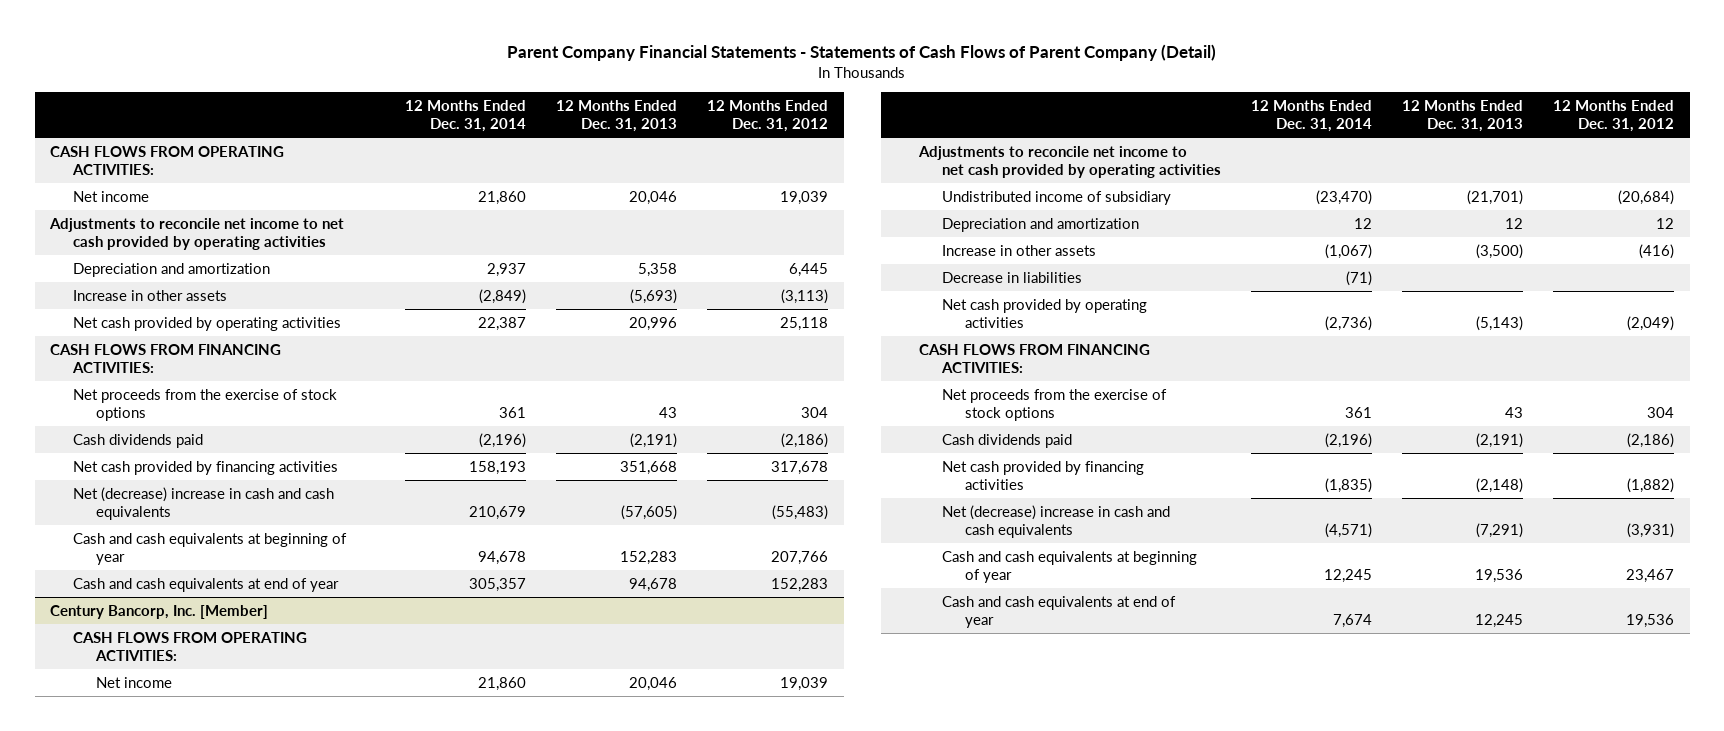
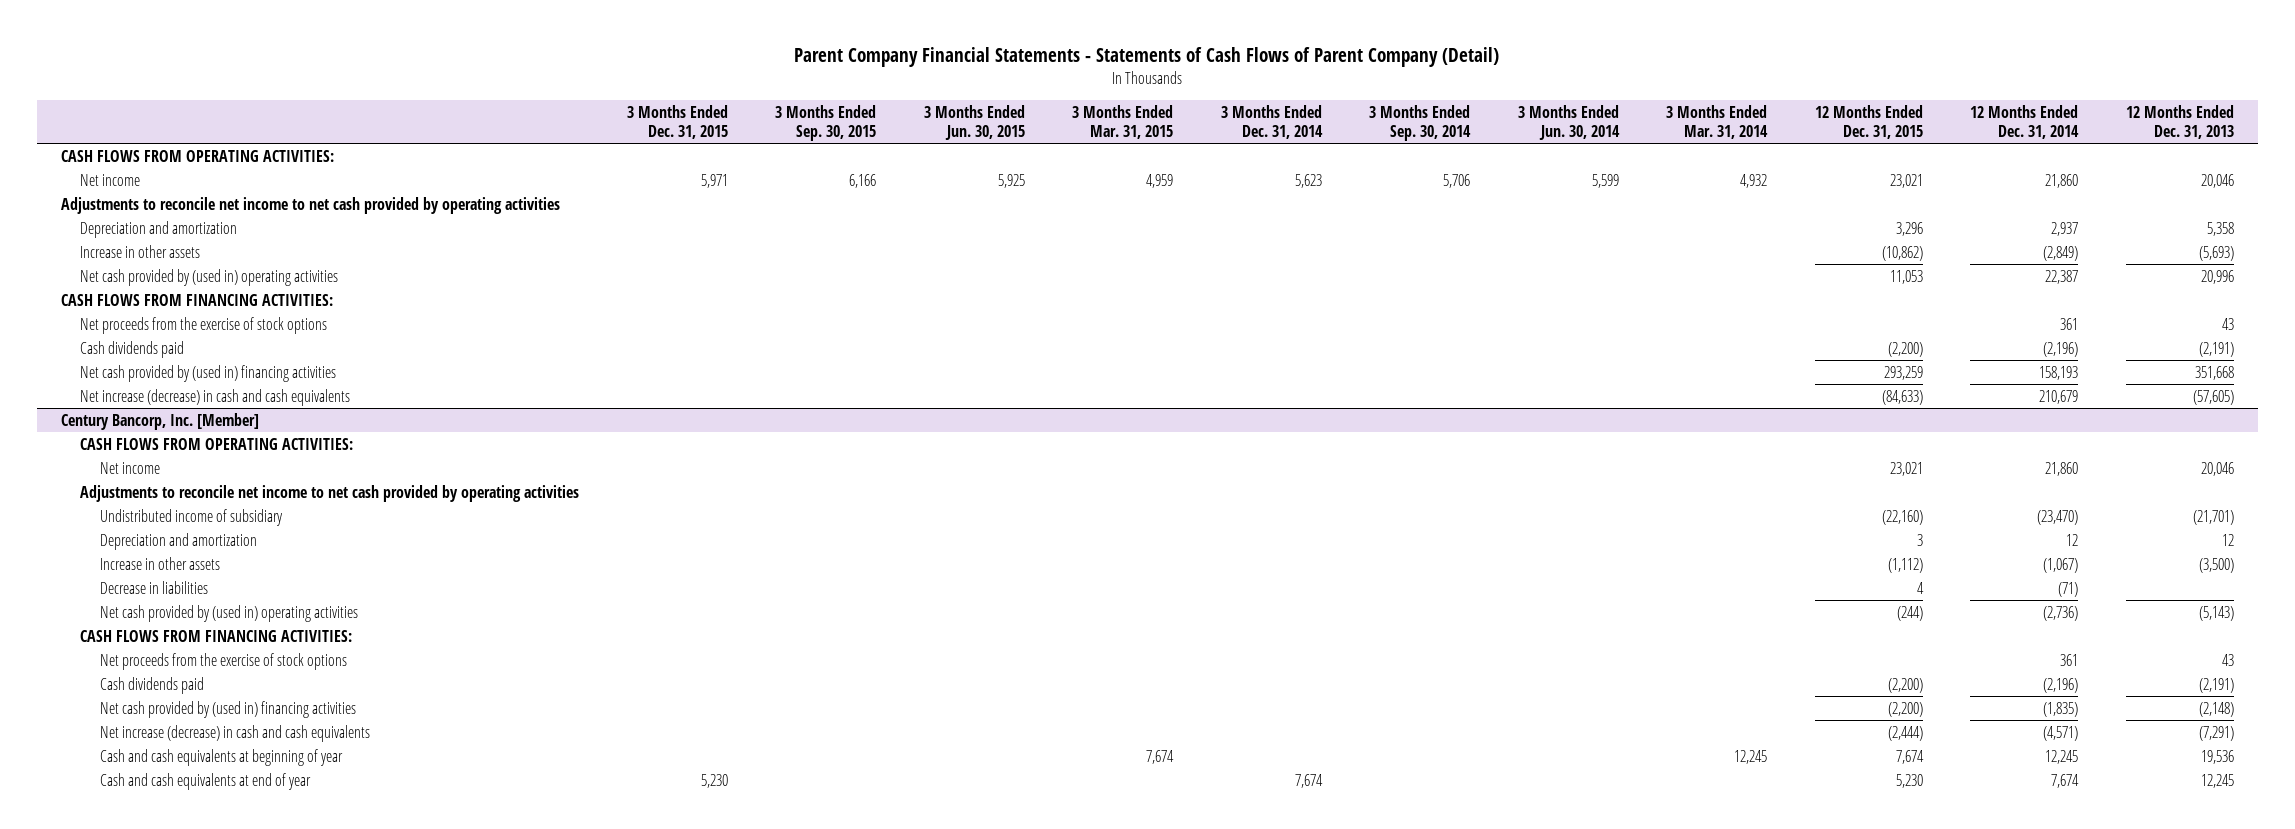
- | 12 Months Ended Dec. 31, 2014 | 12 Months Ended Dec. 31, 2013 | 12 Months Ended Dec. 31, 2012
+ | 3 Months Ended Dec. 31, 2015 | 3 Months Ended Sep. 30, 2015 | 3 Months Ended Jun. 30, 2015 | 3 Months Ended Mar. 31, 2015 | 3 Months Ended Dec. 31, 2014 | 3 Months Ended Sep. 30, 2014 | 3 Months Ended Jun. 30, 2014 | 3 Months Ended Mar. 31, 2014 | 12 Months Ended Dec. 31, 2015 | 12 Months Ended Dec. 31, 2014 | 12 Months Ended Dec. 31, 2013
- Net cash provided by operating activities | 22,387 | 20,996 | 25,118
+ Net cash provided by (used in) operating activities | | | | | | | | | 11,053 | 22,387 | 20,996
- Net cash provided by financing activities | 158,193 | 351,668 | 317,678
- Net (decrease) increase in cash and cash equivalents | 210,679 | (57,605) | (55,483)
- Cash and cash equivalents at beginning of year | 94,678 | 152,283 | 207,766
- Cash and cash equivalents at end of year | 305,357 | 94,678 | 152,283
+ Net cash provided by (used in) financing activities | | | | | | | | | 293,259 | 158,193 | 351,668
+ Net increase (decrease) in cash and cash equivalents | | | | | | | | | (84,633) | 210,679 | (57,605)
@ Century Bancorp, Inc. [Member]
- Net cash provided by operating activities | (2,736) | (5,143) | (2,049)
+ Net cash provided by (used in) operating activities | | | | | | | | | (244) | (2,736) | (5,143)
- Net cash provided by financing activities | (1,835) | (2,148) | (1,882)
- Net (decrease) increase in cash and cash equivalents | (4,571) | (7,291) | (3,931)
+ Net cash provided by (used in) financing activities | | | | | | | | | (2,200) | (1,835) | (2,148)
+ Net increase (decrease) in cash and cash equivalents | | | | | | | | | (2,444) | (4,571) | (7,291)

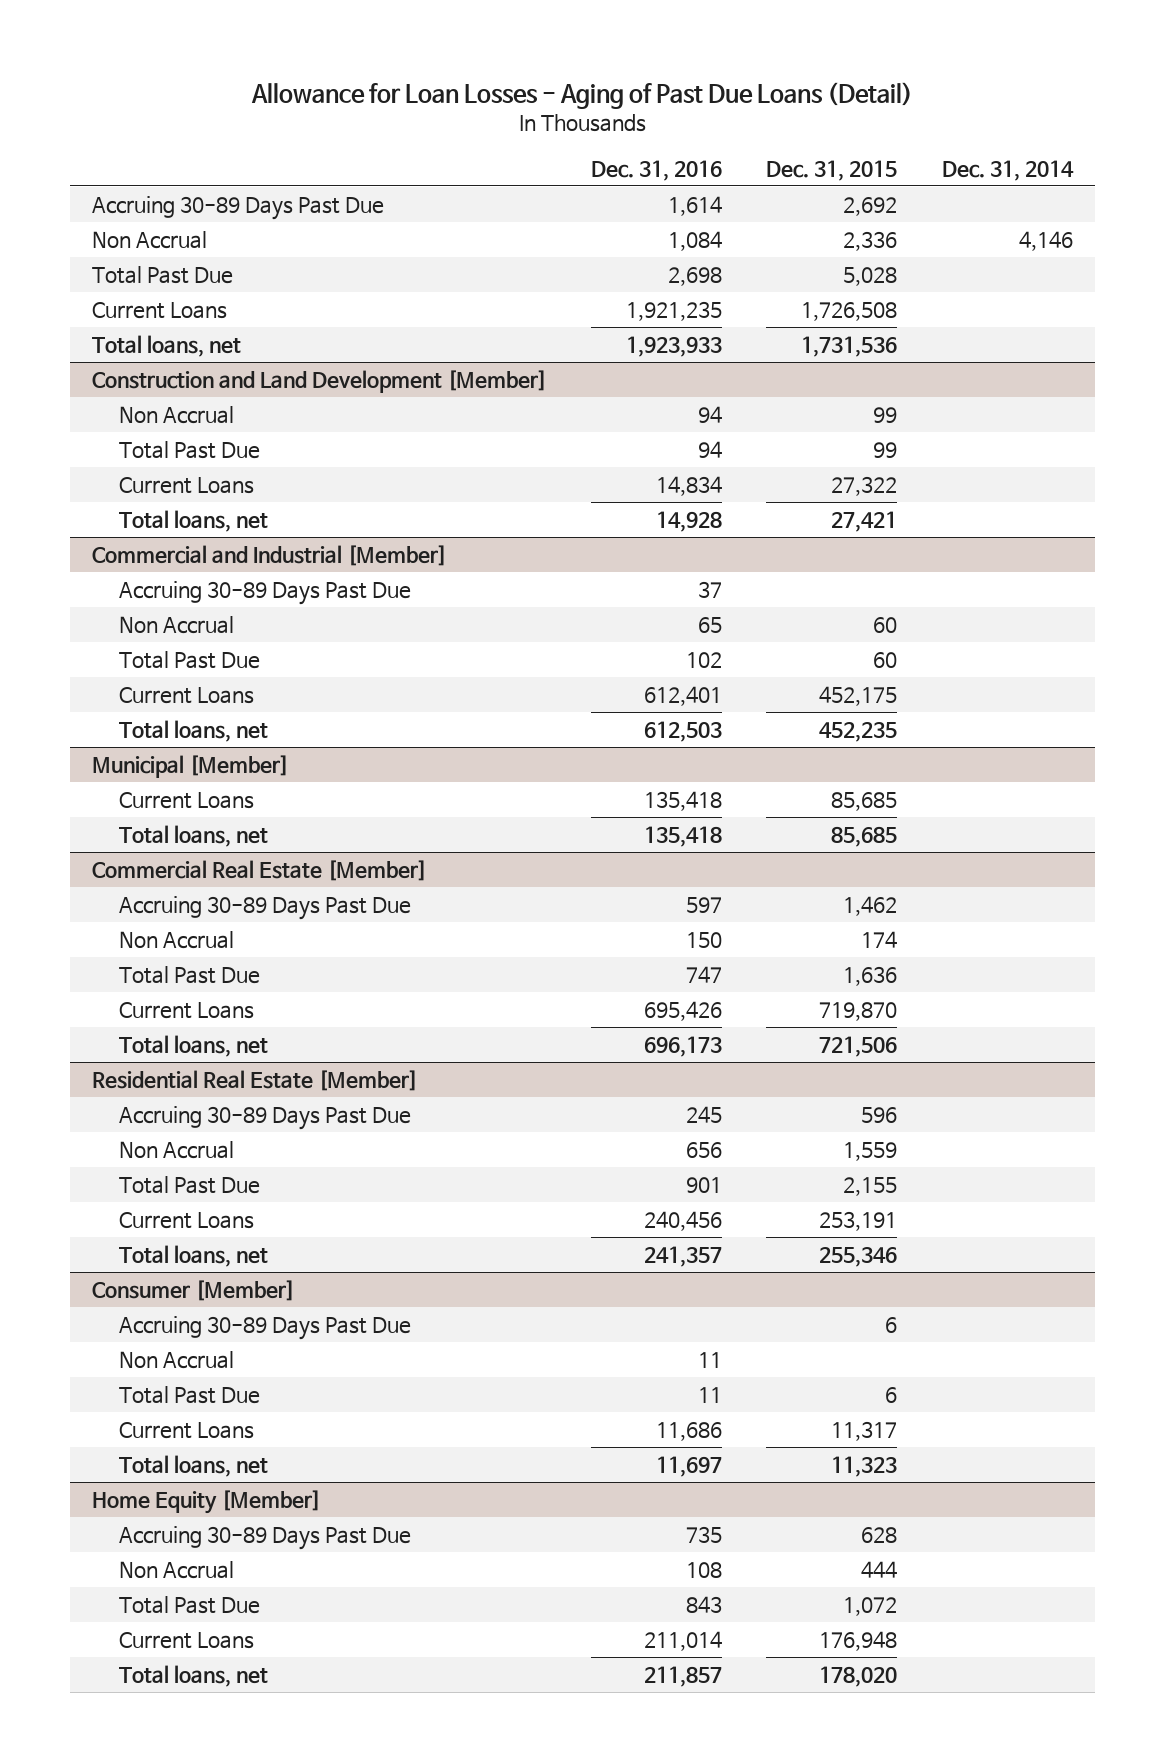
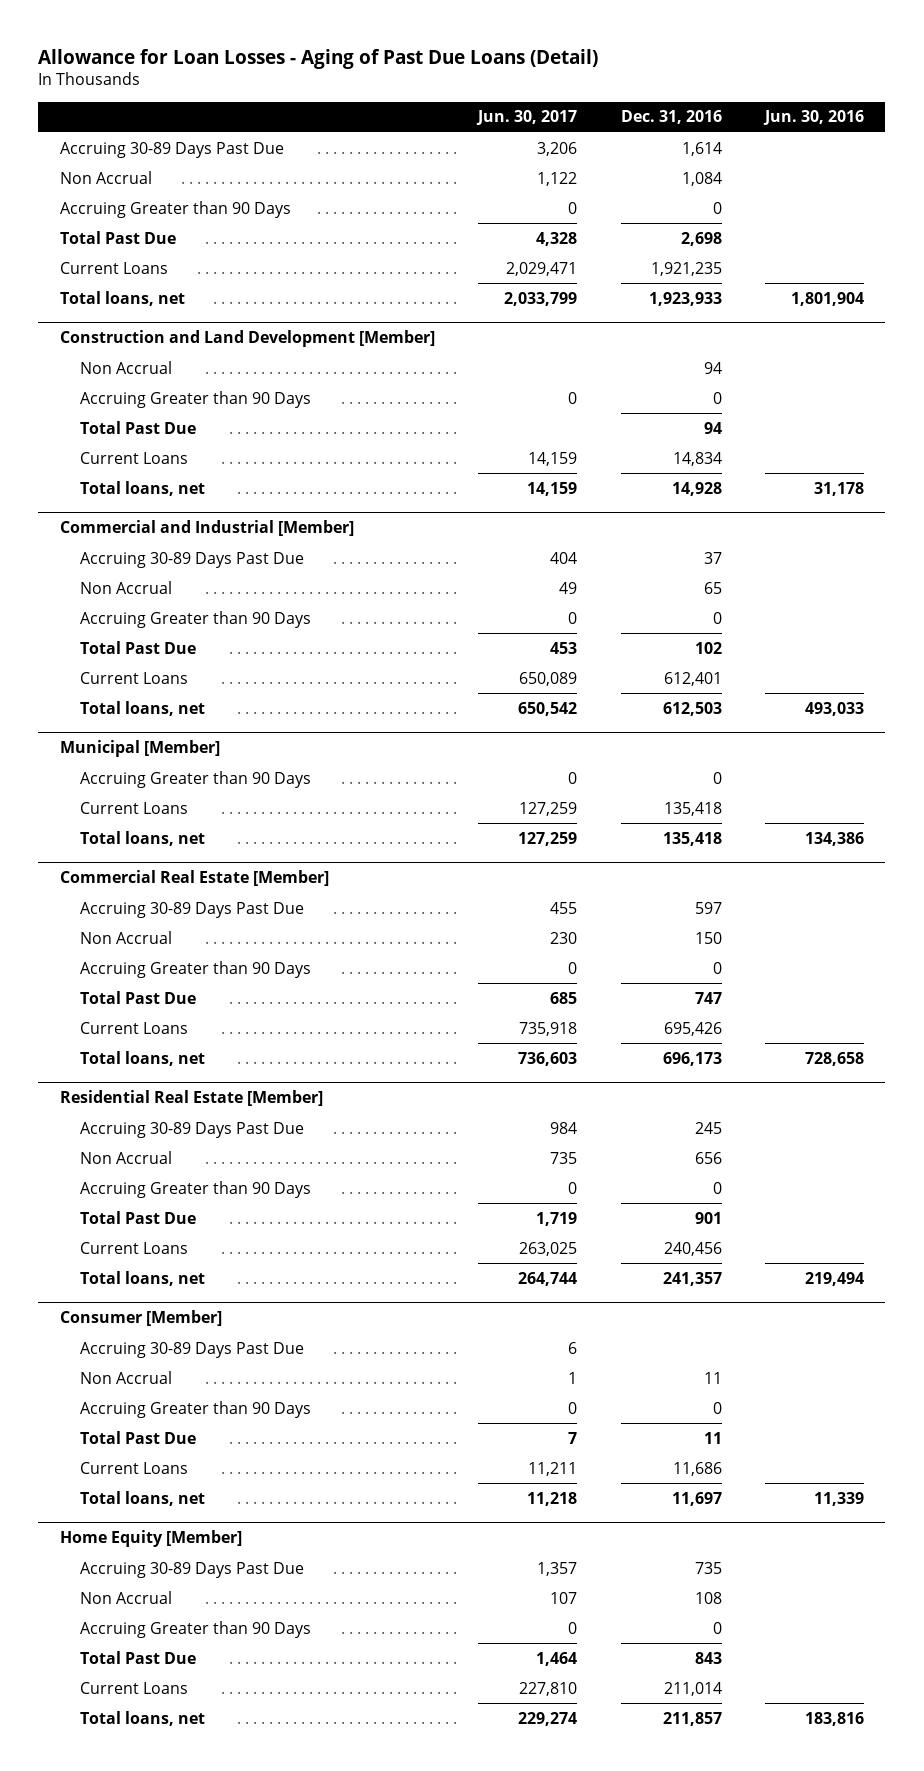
- | Dec. 31, 2016 | Dec. 31, 2015 | Dec. 31, 2014
+ | Jun. 30, 2017 | Dec. 31, 2016 | Jun. 30, 2016
+ Accruing Greater than 90 Days | 0 | 0 |
@ Construction and Land Development [Member]
+ Accruing Greater than 90 Days | 0 | 0 |
@ Commercial and Industrial [Member]
+ Accruing Greater than 90 Days | 0 | 0 |
@ Municipal [Member]
+ Accruing Greater than 90 Days | 0 | 0 |
@ Commercial Real Estate [Member]
+ Accruing Greater than 90 Days | 0 | 0 |
@ Residential Real Estate [Member]
+ Accruing Greater than 90 Days | 0 | 0 |
@ Consumer [Member]
+ Accruing Greater than 90 Days | 0 | 0 |
@ Home Equity [Member]
+ Accruing Greater than 90 Days | 0 | 0 |

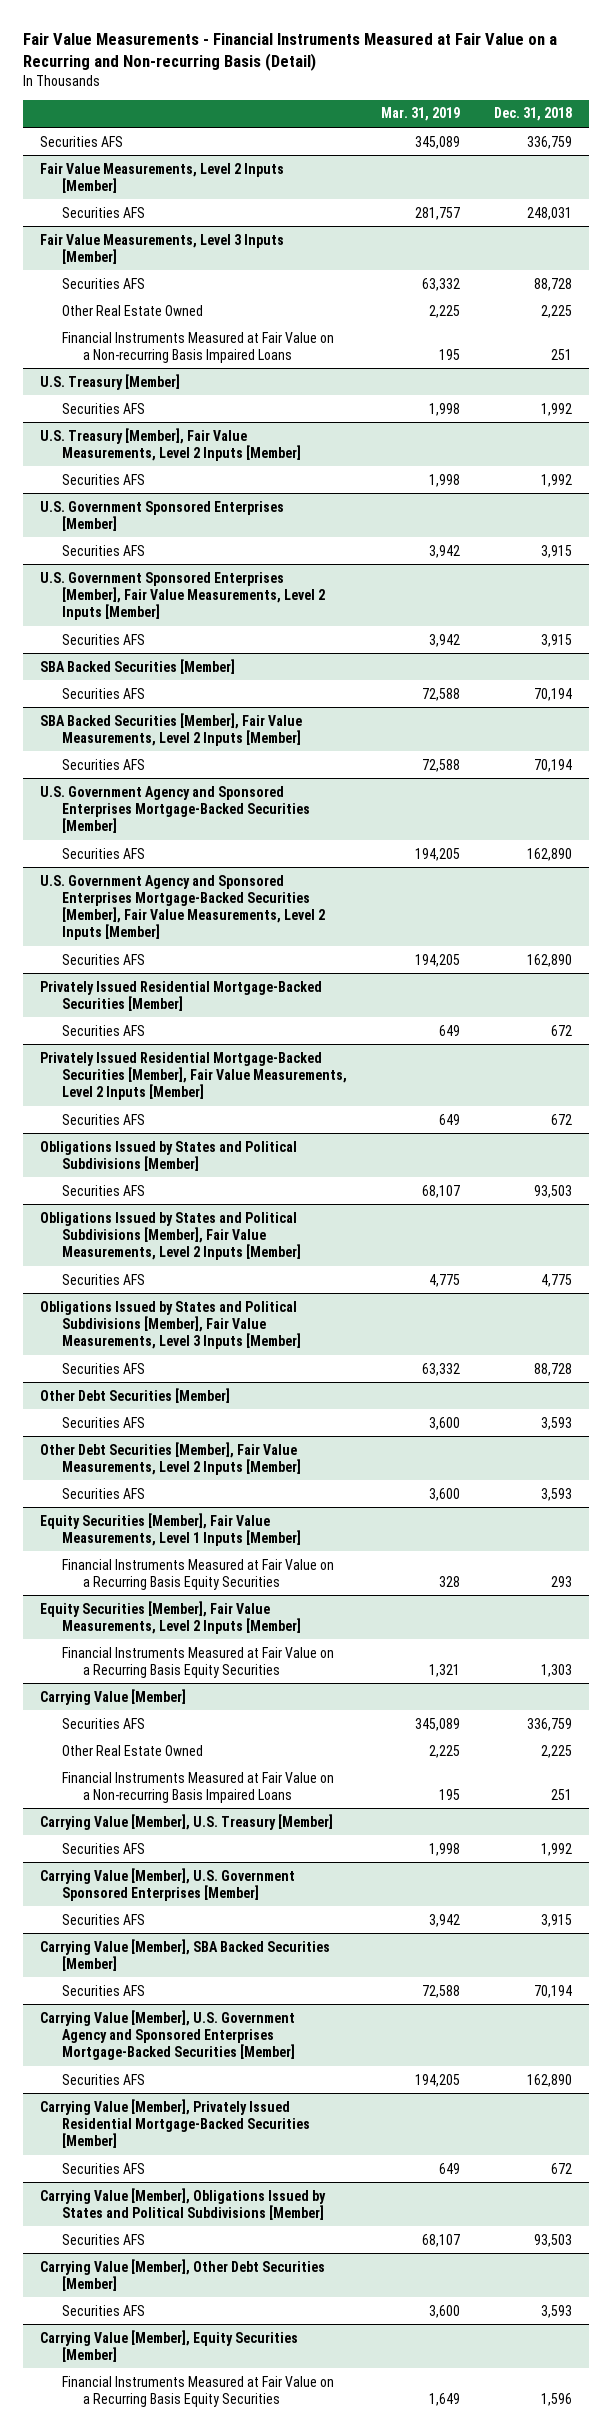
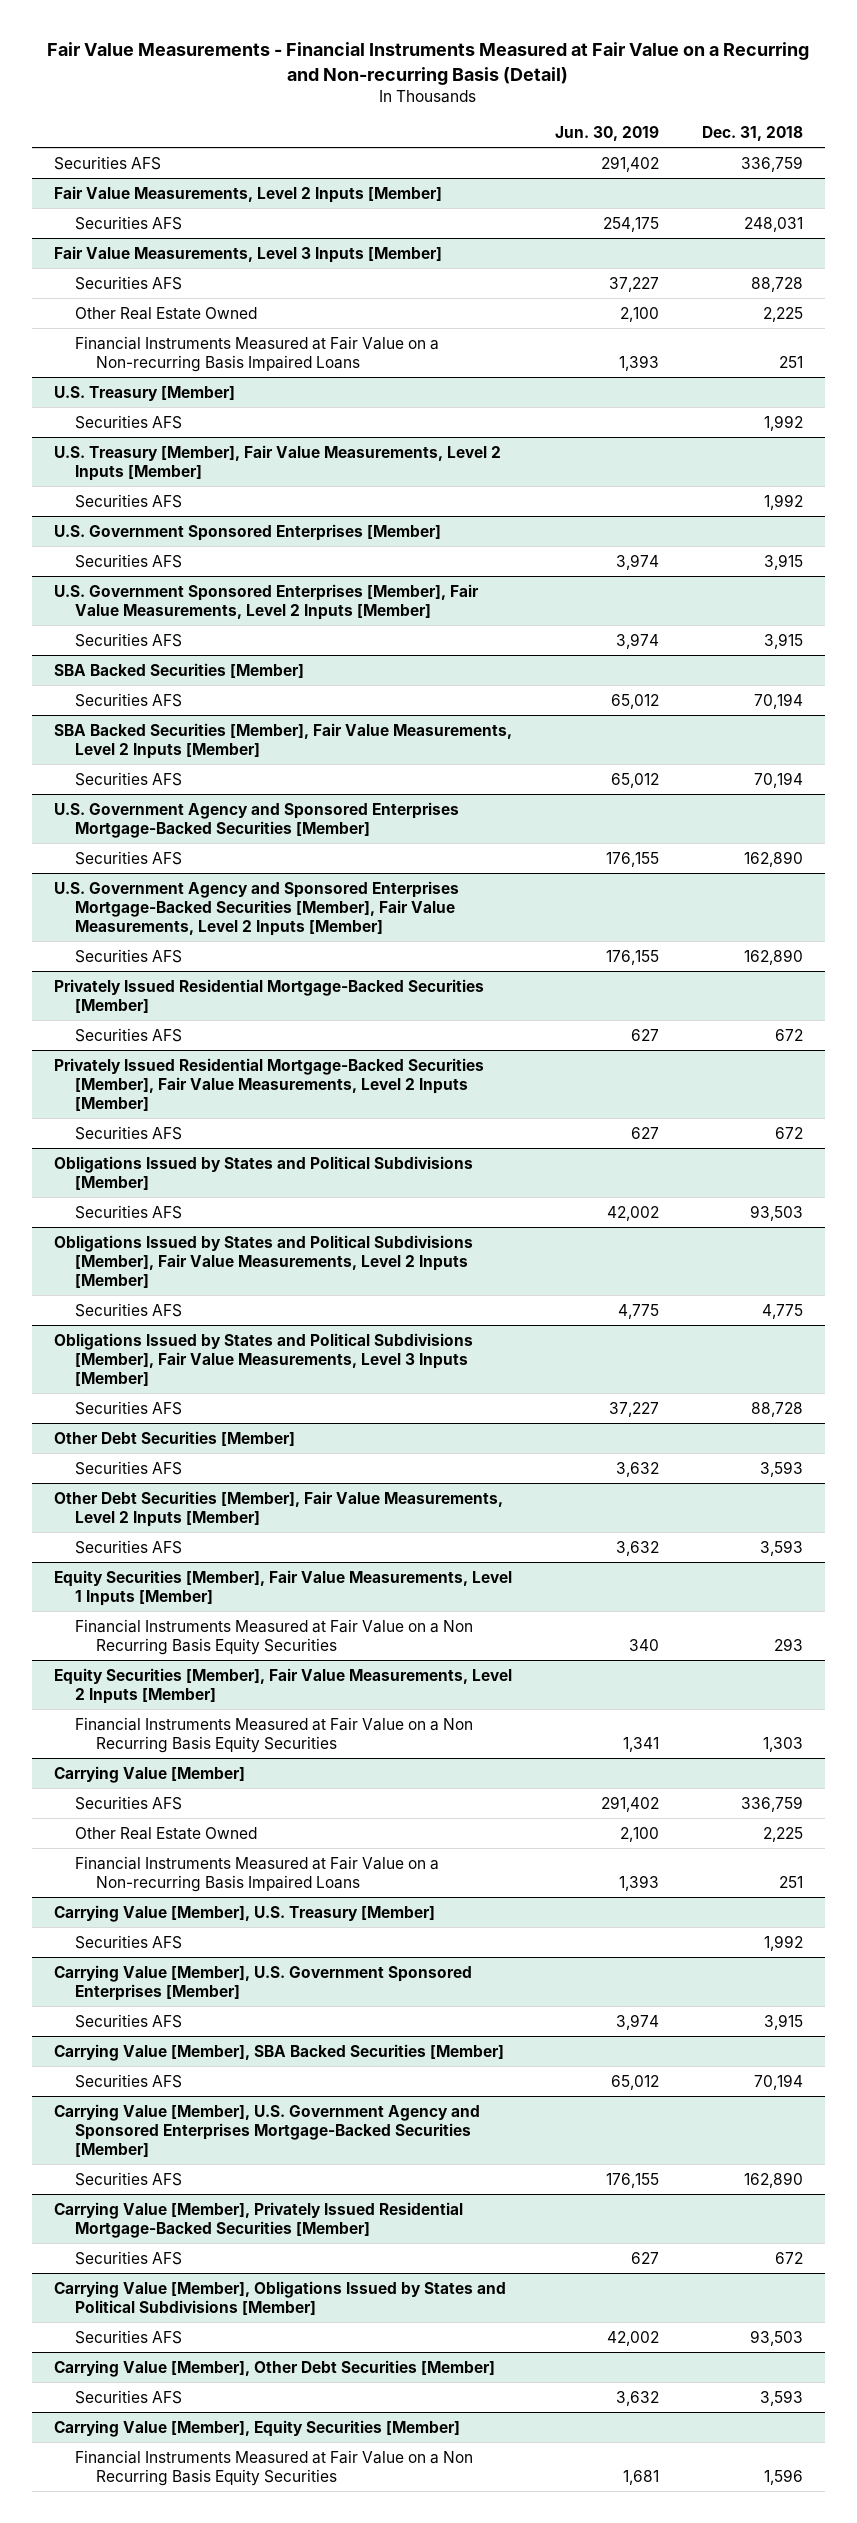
- | Mar. 31, 2019 | Dec. 31, 2018
+ | Jun. 30, 2019 | Dec. 31, 2018
@ Equity Securities [Member], Fair Value Measurements, Level 1 Inputs [Member]
- Financial Instruments Measured at Fair Value on a Recurring Basis Equity Securities | 328 | 293
+ Financial Instruments Measured at Fair Value on a Non Recurring Basis Equity Securities | 340 | 293
@ Equity Securities [Member], Fair Value Measurements, Level 2 Inputs [Member]
- Financial Instruments Measured at Fair Value on a Recurring Basis Equity Securities | 1,321 | 1,303
+ Financial Instruments Measured at Fair Value on a Non Recurring Basis Equity Securities | 1,341 | 1,303
@ Carrying Value [Member], Equity Securities [Member]
- Financial Instruments Measured at Fair Value on a Recurring Basis Equity Securities | 1,649 | 1,596
+ Financial Instruments Measured at Fair Value on a Non Recurring Basis Equity Securities | 1,681 | 1,596

